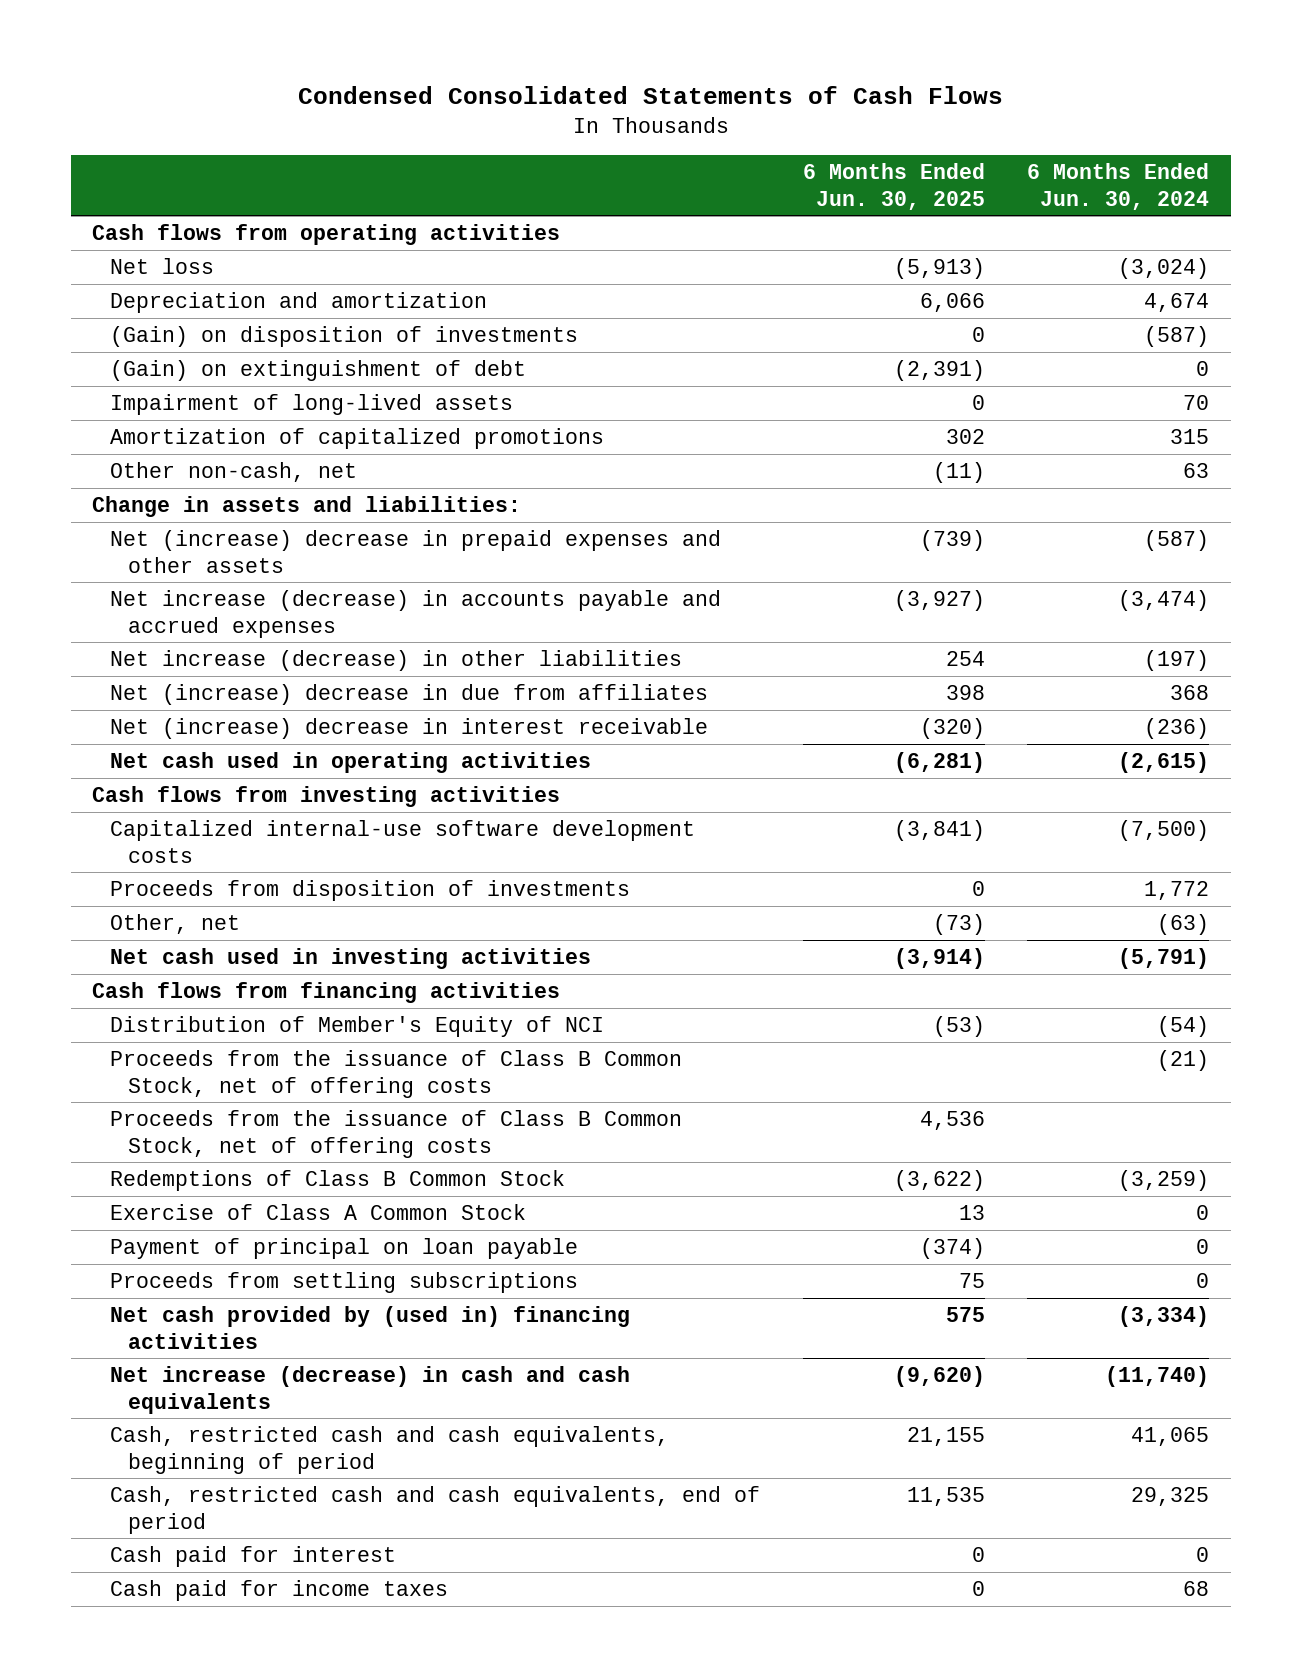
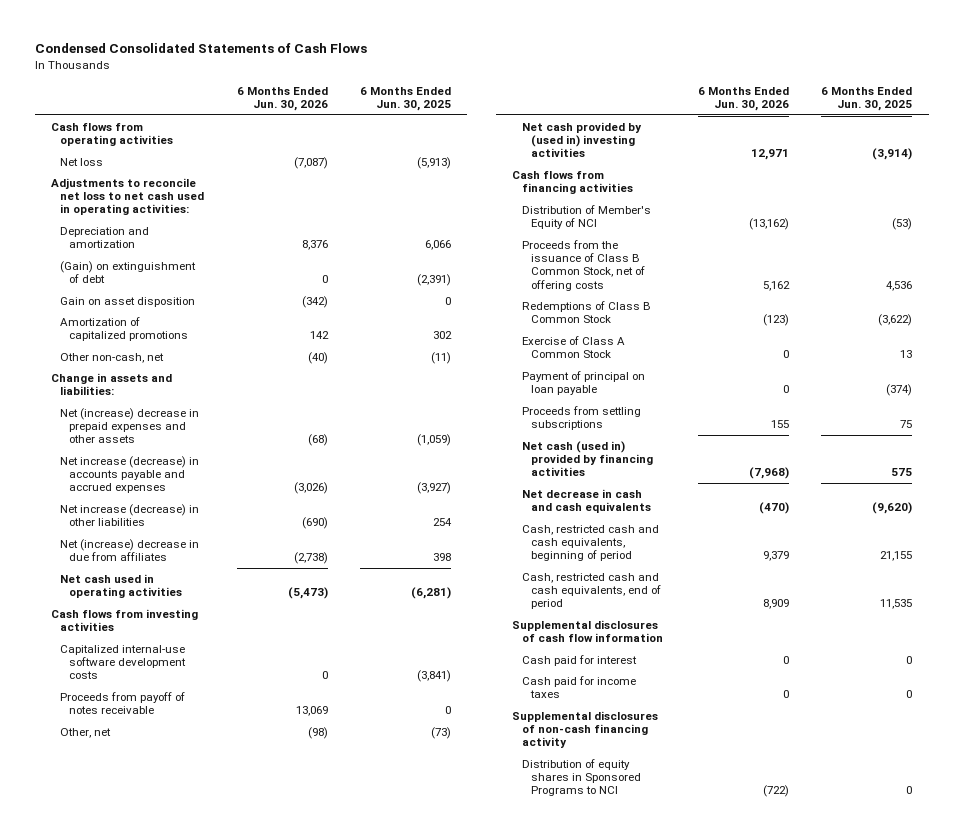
- | 6 Months Ended Jun. 30, 2025 | 6 Months Ended Jun. 30, 2024
+ | 6 Months Ended Jun. 30, 2026 | 6 Months Ended Jun. 30, 2025
+ Adjustments to reconcile net loss to net cash used in operating activities:
- (Gain) on disposition of investments | 0 | (587)
- Impairment of long-lived assets | 0 | 70
+ Gain on asset disposition | (342) | 0
- Net (increase) decrease in prepaid expenses and other assets | (739) | (587)
+ Net (increase) decrease in prepaid expenses and other assets | (68) | (1,059)
- Net (increase) decrease in interest receivable | (320) | (236)
- Proceeds from disposition of investments | 0 | 1,772
+ Proceeds from payoff of notes receivable | 13,069 | 0
- Net cash used in investing activities | (3,914) | (5,791)
+ Net cash provided by (used in) investing activities | 12,971 | (3,914)
- Proceeds from the issuance of Class B Common Stock, net of offering costs | | (21)
- Net cash provided by (used in) financing activities | 575 | (3,334)
- Net increase (decrease) in cash and cash equivalents | (9,620) | (11,740)
+ Net cash (used in) provided by financing activities | (7,968) | 575
+ Net decrease in cash and cash equivalents | (470) | (9,620)
+ Supplemental disclosures of cash flow information
+ Supplemental disclosures of non-cash financing activity
+ Distribution of equity shares in Sponsored Programs to NCI | (722) | 0

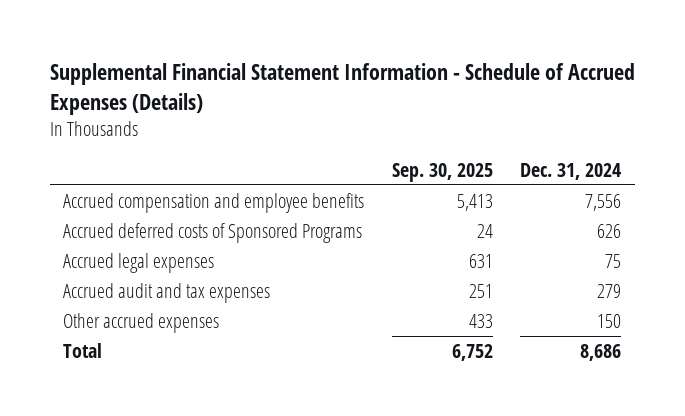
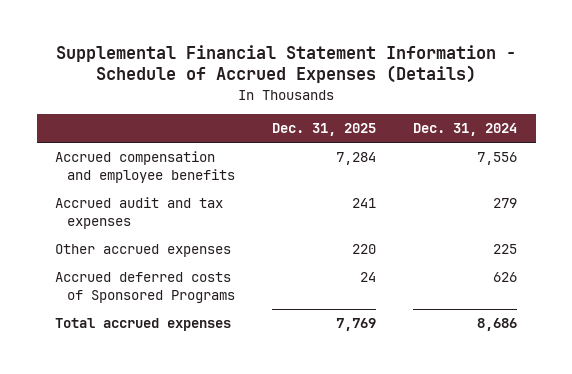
- | Sep. 30, 2025 | Dec. 31, 2024
+ | Dec. 31, 2025 | Dec. 31, 2024
- Accrued legal expenses | 631 | 75
- Other accrued expenses | 433 | 150
- Total | 6,752 | 8,686
+ Other accrued expenses | 220 | 225
moved down: Accrued deferred costs of Sponsored Programs | 24 | 626
+ Total accrued expenses | 7,769 | 8,686

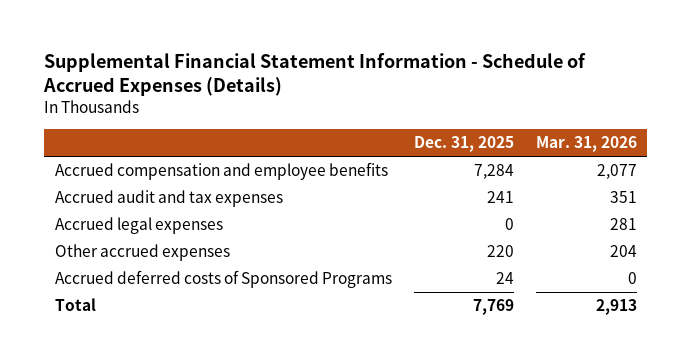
- | Dec. 31, 2025 | Dec. 31, 2024
+ | Dec. 31, 2025 | Mar. 31, 2026
+ Accrued legal expenses | 0 | 281
- Total accrued expenses | 7,769 | 8,686
+ Total | 7,769 | 2,913

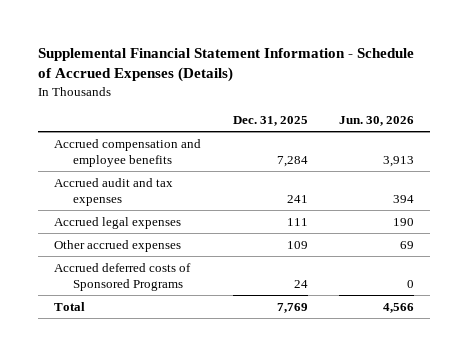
- | Dec. 31, 2025 | Mar. 31, 2026
+ | Dec. 31, 2025 | Jun. 30, 2026
- Accrued legal expenses | 0 | 281
- Other accrued expenses | 220 | 204
+ Accrued legal expenses | 111 | 190
+ Other accrued expenses | 109 | 69

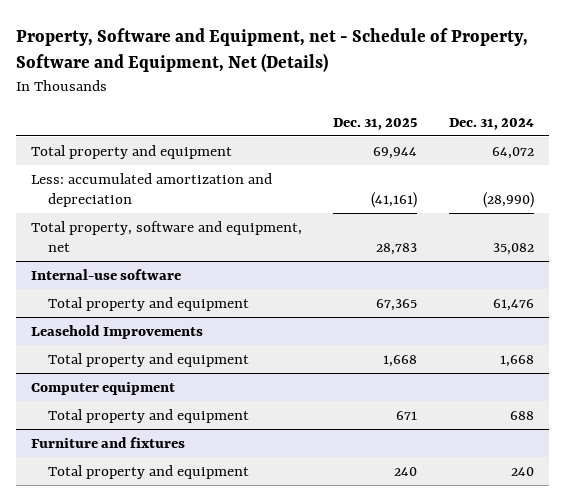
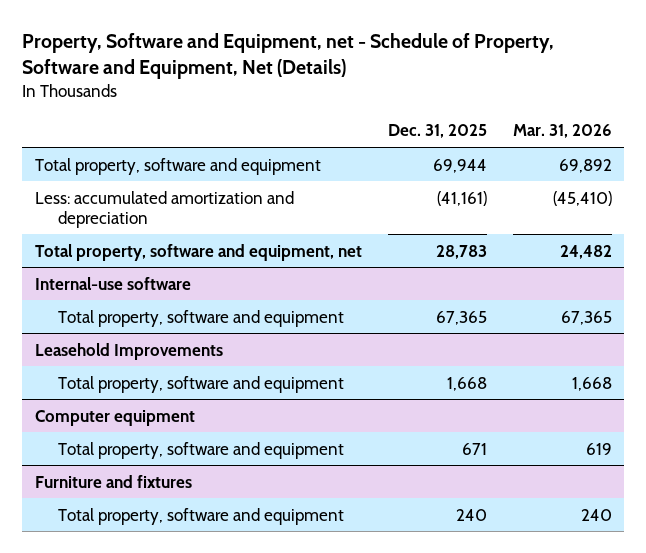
- | Dec. 31, 2025 | Dec. 31, 2024
+ | Dec. 31, 2025 | Mar. 31, 2026
- Total property and equipment | 69,944 | 64,072
+ Total property, software and equipment | 69,944 | 69,892
@ Internal-use software
- Total property and equipment | 67,365 | 61,476
+ Total property, software and equipment | 67,365 | 67,365
@ Leasehold Improvements
- Total property and equipment | 1,668 | 1,668
+ Total property, software and equipment | 1,668 | 1,668
@ Computer equipment
- Total property and equipment | 671 | 688
+ Total property, software and equipment | 671 | 619
@ Furniture and fixtures
- Total property and equipment | 240 | 240
+ Total property, software and equipment | 240 | 240

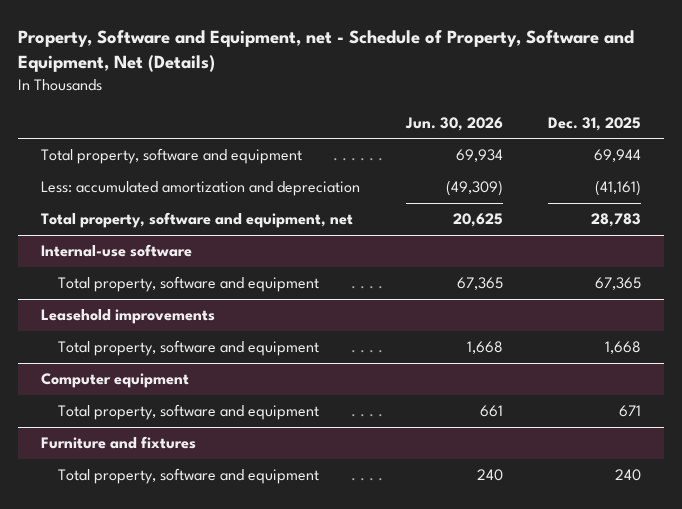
- | Dec. 31, 2025 | Mar. 31, 2026
+ | Jun. 30, 2026 | Dec. 31, 2025
- Leasehold Improvements
+ Leasehold improvements

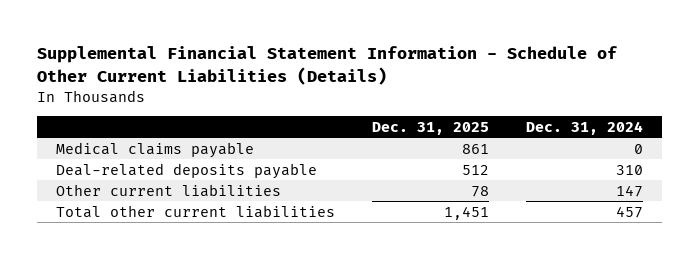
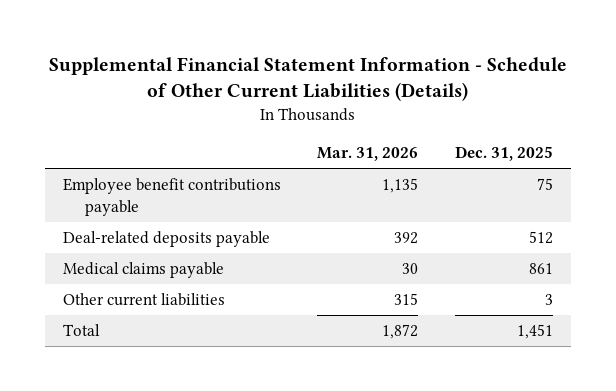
- | Dec. 31, 2025 | Dec. 31, 2024
+ | Mar. 31, 2026 | Dec. 31, 2025
+ Employee benefit contributions payable | 1,135 | 75
- Other current liabilities | 78 | 147
- Total other current liabilities | 1,451 | 457
moved down: Medical claims payable | 30 | 861
+ Other current liabilities | 315 | 3
+ Total | 1,872 | 1,451

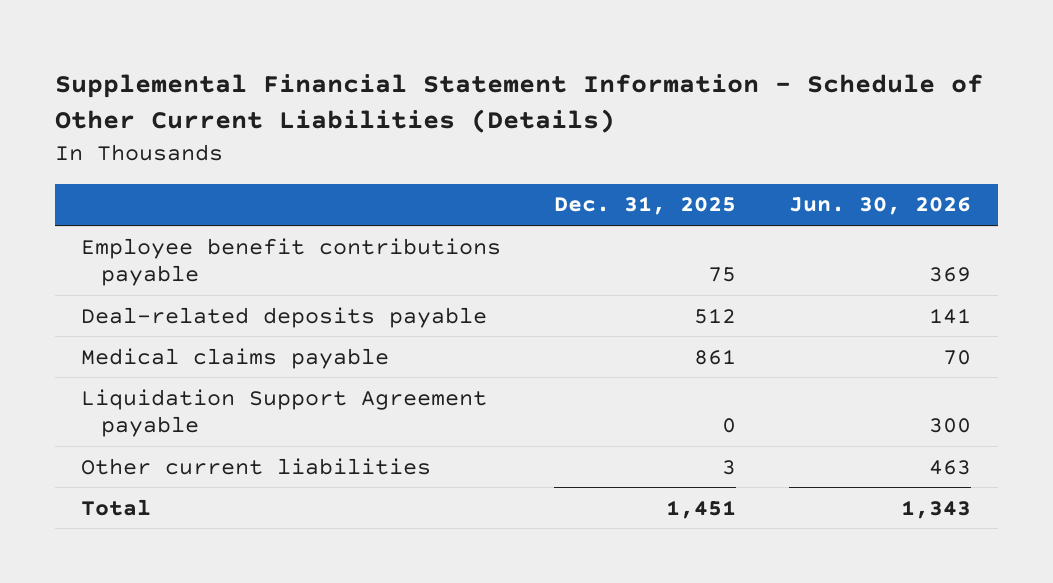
- | Mar. 31, 2026 | Dec. 31, 2025
+ | Dec. 31, 2025 | Jun. 30, 2026
+ Liquidation Support Agreement payable | 0 | 300

